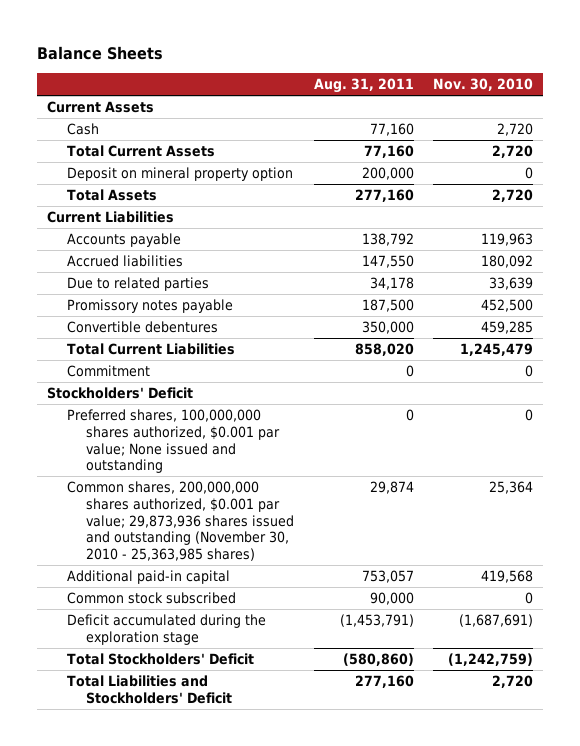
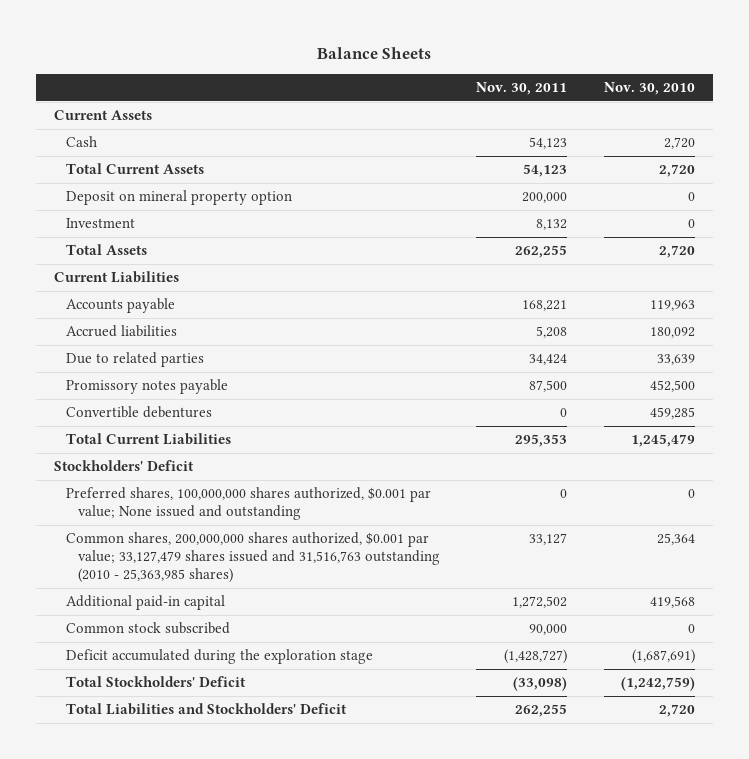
- | Aug. 31, 2011 | Nov. 30, 2010
+ | Nov. 30, 2011 | Nov. 30, 2010
+ Investment | 8,132 | 0
- Commitment | 0 | 0
- Common shares, 200,000,000 shares authorized, $0.001 par value; 29,873,936 shares issued and outstanding (November 30, 2010 - 25,363,985 shares) | 29,874 | 25,364
+ Common shares, 200,000,000 shares authorized, $0.001 par value; 33,127,479 shares issued and 31,516,763 outstanding (2010 - 25,363,985 shares) | 33,127 | 25,364

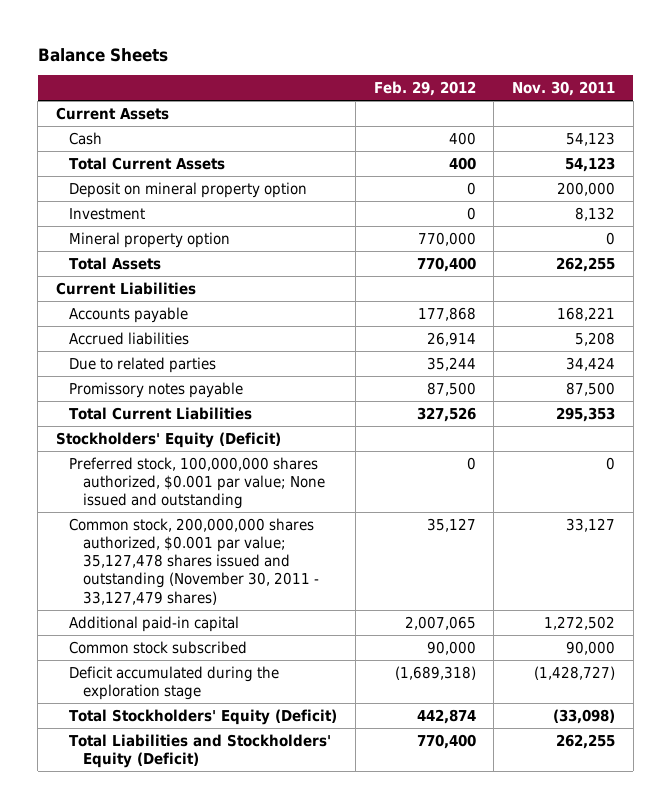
- | Nov. 30, 2011 | Nov. 30, 2010
+ | Feb. 29, 2012 | Nov. 30, 2011
+ Mineral property option | 770,000 | 0
- Convertible debentures | 0 | 459,285
- Stockholders' Deficit
- Preferred shares, 100,000,000 shares authorized, $0.001 par value; None issued and outstanding | 0 | 0
- Common shares, 200,000,000 shares authorized, $0.001 par value; 33,127,479 shares issued and 31,516,763 outstanding (2010 - 25,363,985 shares) | 33,127 | 25,364
+ Stockholders' Equity (Deficit)
+ Preferred stock, 100,000,000 shares authorized, $0.001 par value; None issued and outstanding | 0 | 0
+ Common stock, 200,000,000 shares authorized, $0.001 par value; 35,127,478 shares issued and outstanding (November 30, 2011 - 33,127,479 shares) | 35,127 | 33,127
- Total Stockholders' Deficit | (33,098) | (1,242,759)
- Total Liabilities and Stockholders' Deficit | 262,255 | 2,720
+ Total Stockholders' Equity (Deficit) | 442,874 | (33,098)
+ Total Liabilities and Stockholders' Equity (Deficit) | 770,400 | 262,255

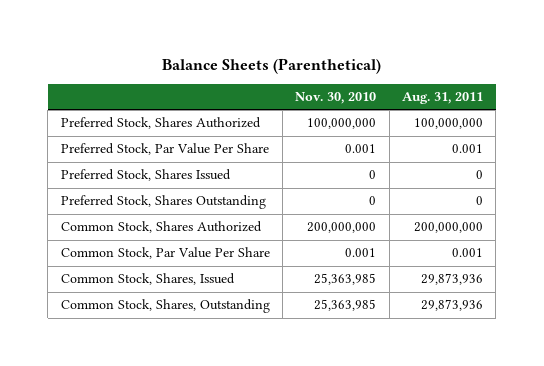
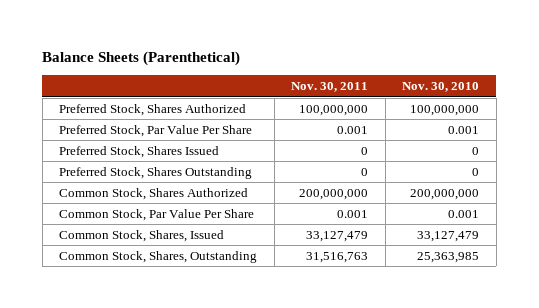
- | Nov. 30, 2010 | Aug. 31, 2011
+ | Nov. 30, 2011 | Nov. 30, 2010
- Common Stock, Shares, Issued | 25,363,985 | 29,873,936
+ Common Stock, Shares, Issued | 33,127,479 | 33,127,479

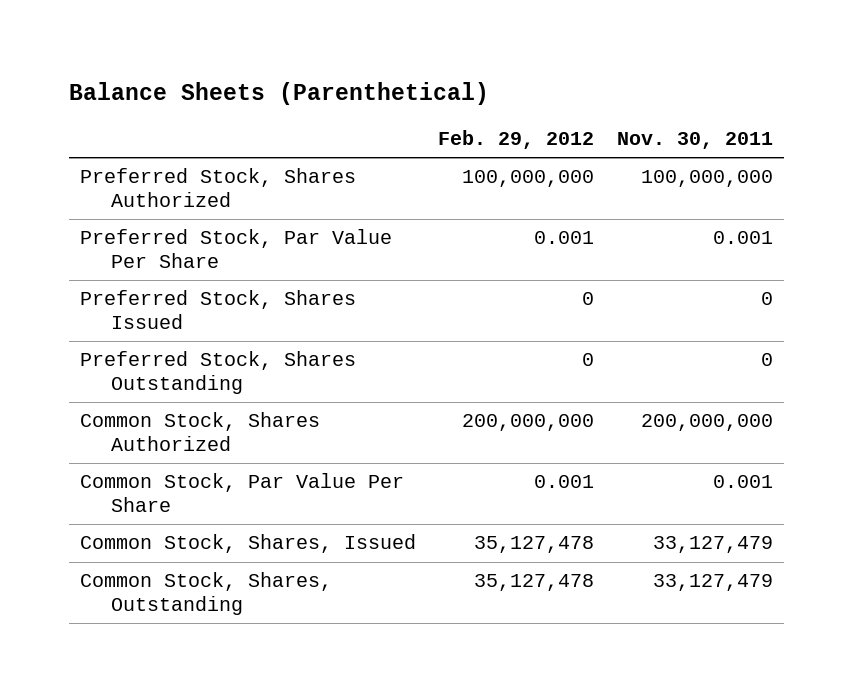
- | Nov. 30, 2011 | Nov. 30, 2010
+ | Feb. 29, 2012 | Nov. 30, 2011
- Common Stock, Shares, Outstanding | 31,516,763 | 25,363,985
+ Common Stock, Shares, Outstanding | 35,127,478 | 33,127,479

